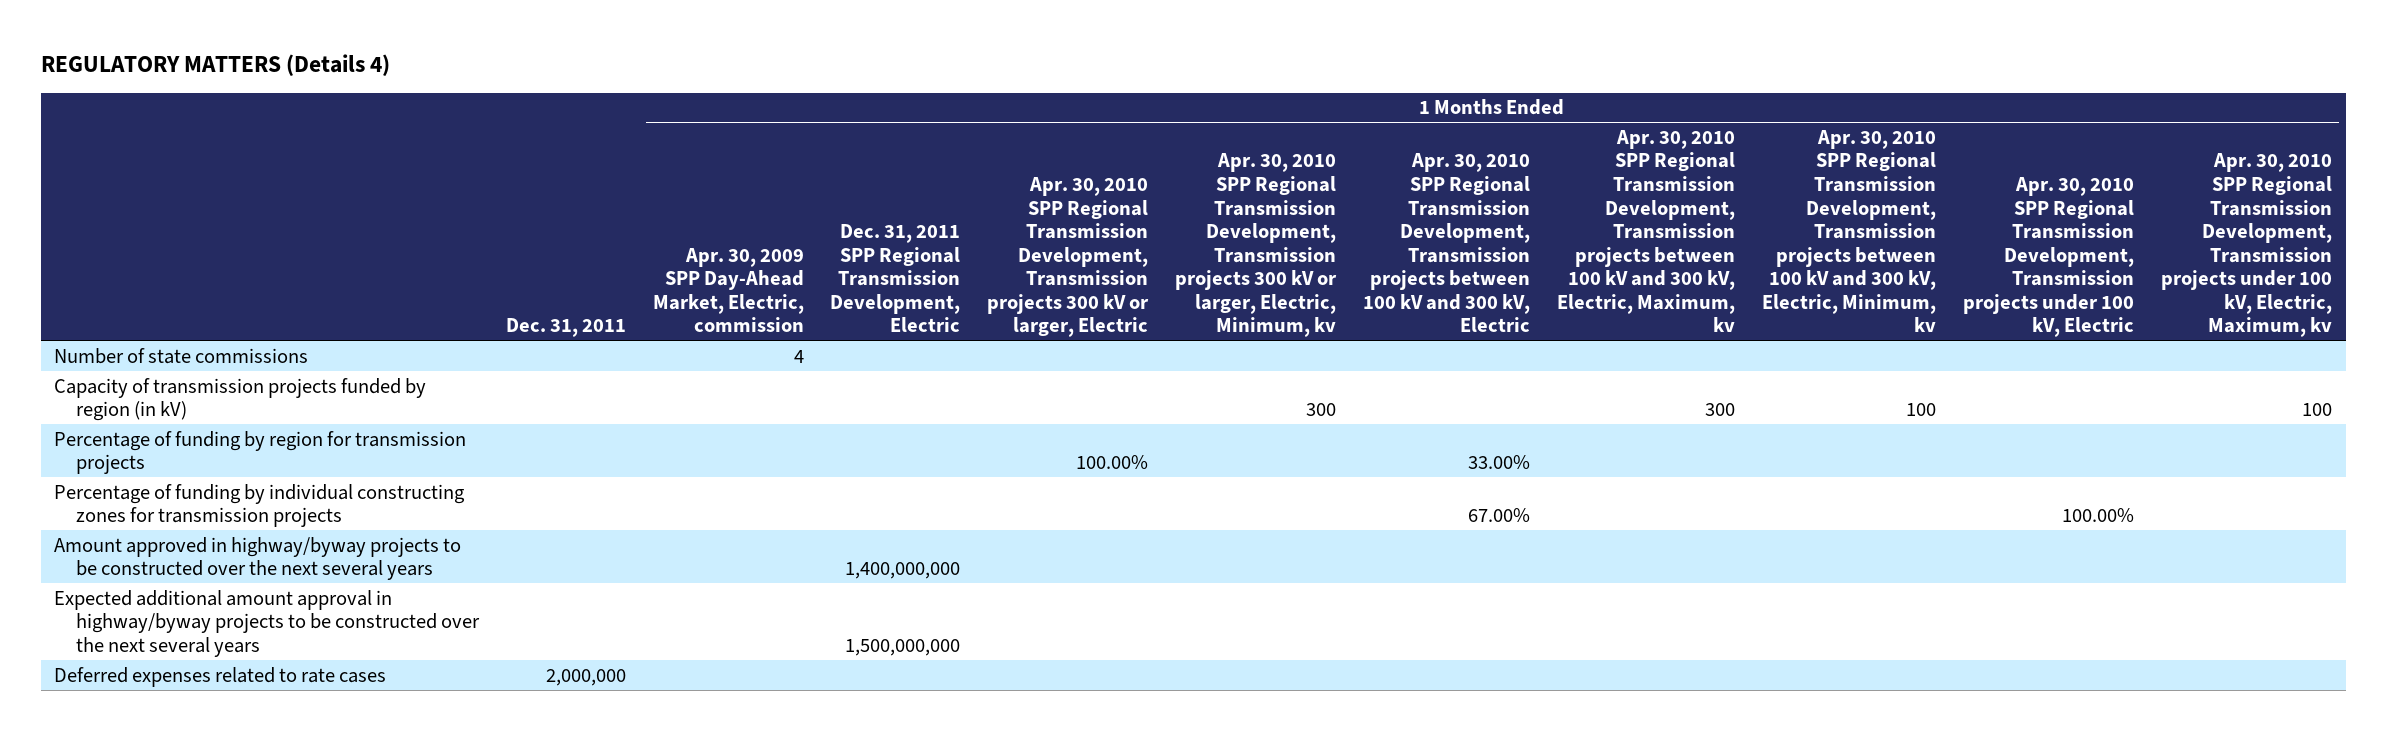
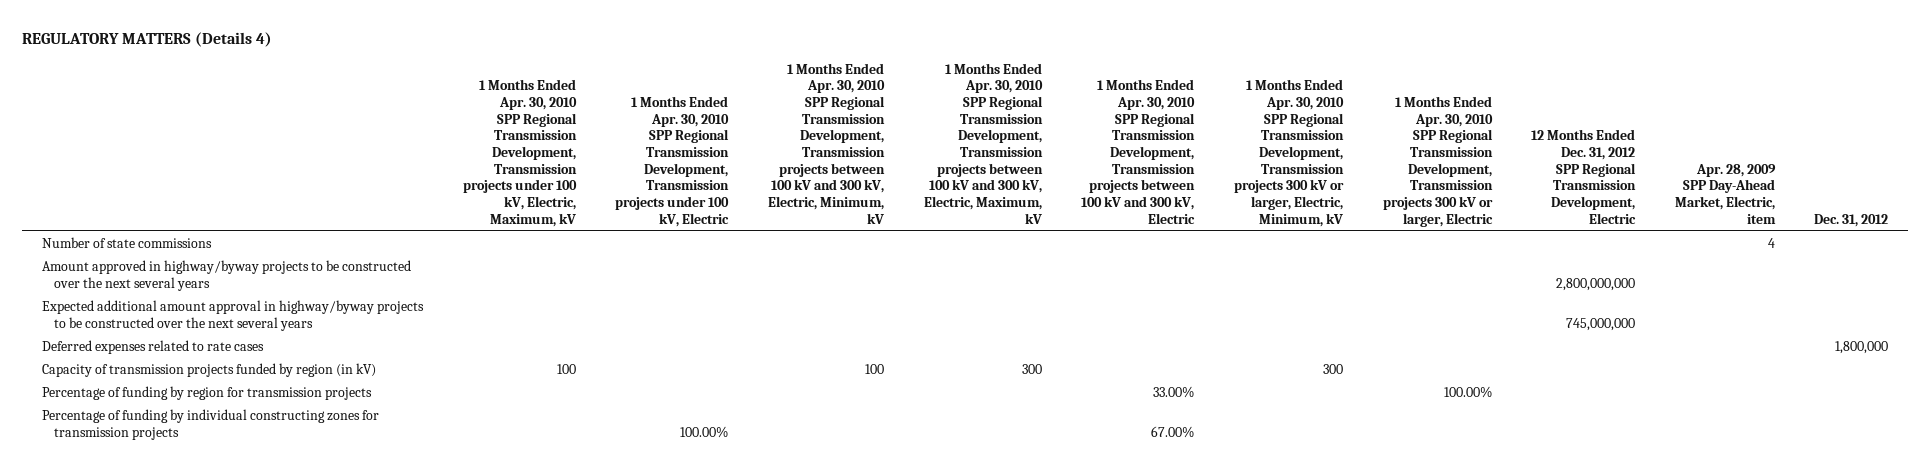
- | Dec. 31, 2011 | 1 Months Ended Apr. 30, 2009 SPP Day-Ahead Market, Electric, commission | 1 Months Ended Dec. 31, 2011 SPP Regional Transmission Development, Electric | 1 Months Ended Apr. 30, 2010 SPP Regional Transmission Development, Transmission projects 300 kV or larger, Electric | 1 Months Ended Apr. 30, 2010 SPP Regional Transmission Development, Transmission projects 300 kV or larger, Electric, Minimum, kv | 1 Months Ended Apr. 30, 2010 SPP Regional Transmission Development, Transmission projects between 100 kV and 300 kV, Electric | 1 Months Ended Apr. 30, 2010 SPP Regional Transmission Development, Transmission projects between 100 kV and 300 kV, Electric, Maximum, kv | 1 Months Ended Apr. 30, 2010 SPP Regional Transmission Development, Transmission projects between 100 kV and 300 kV, Electric, Minimum, kv | 1 Months Ended Apr. 30, 2010 SPP Regional Transmission Development, Transmission projects under 100 kV, Electric | 1 Months Ended Apr. 30, 2010 SPP Regional Transmission Development, Transmission projects under 100 kV, Electric, Maximum, kv
+ | 1 Months Ended Apr. 30, 2010 SPP Regional Transmission Development, Transmission projects under 100 kV, Electric, Maximum, kV | 1 Months Ended Apr. 30, 2010 SPP Regional Transmission Development, Transmission projects under 100 kV, Electric | 1 Months Ended Apr. 30, 2010 SPP Regional Transmission Development, Transmission projects between 100 kV and 300 kV, Electric, Minimum, kV | 1 Months Ended Apr. 30, 2010 SPP Regional Transmission Development, Transmission projects between 100 kV and 300 kV, Electric, Maximum, kV | 1 Months Ended Apr. 30, 2010 SPP Regional Transmission Development, Transmission projects between 100 kV and 300 kV, Electric | 1 Months Ended Apr. 30, 2010 SPP Regional Transmission Development, Transmission projects 300 kV or larger, Electric, Minimum, kV | 1 Months Ended Apr. 30, 2010 SPP Regional Transmission Development, Transmission projects 300 kV or larger, Electric | 12 Months Ended Dec. 31, 2012 SPP Regional Transmission Development, Electric | Apr. 28, 2009 SPP Day-Ahead Market, Electric, item | Dec. 31, 2012
moved down: Capacity of transmission projects funded by region (in kV) | 100 | | 100 | 300 | | 300 | | | |
moved down: Percentage of funding by region for transmission projects | | | | | 33.00% | | 100.00% | | |
moved down: Percentage of funding by individual constructing zones for transmission projects | | 100.00% | | | 67.00% | | | | |

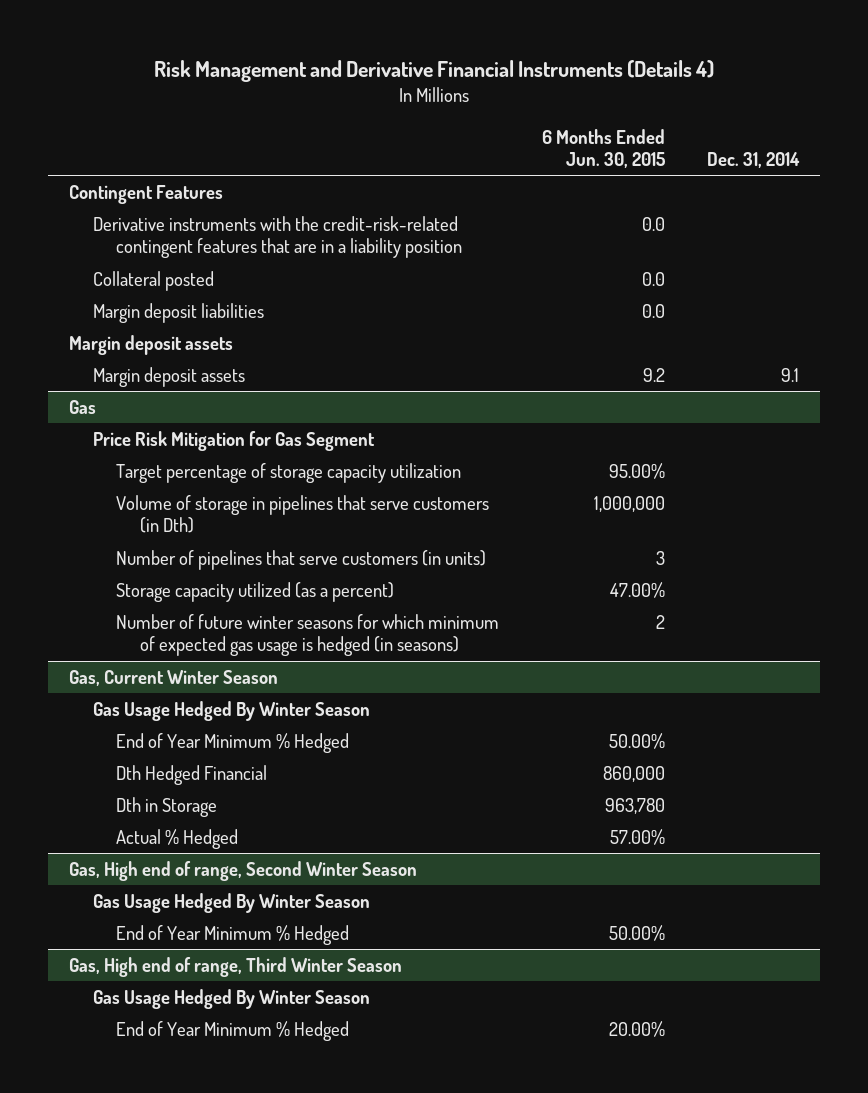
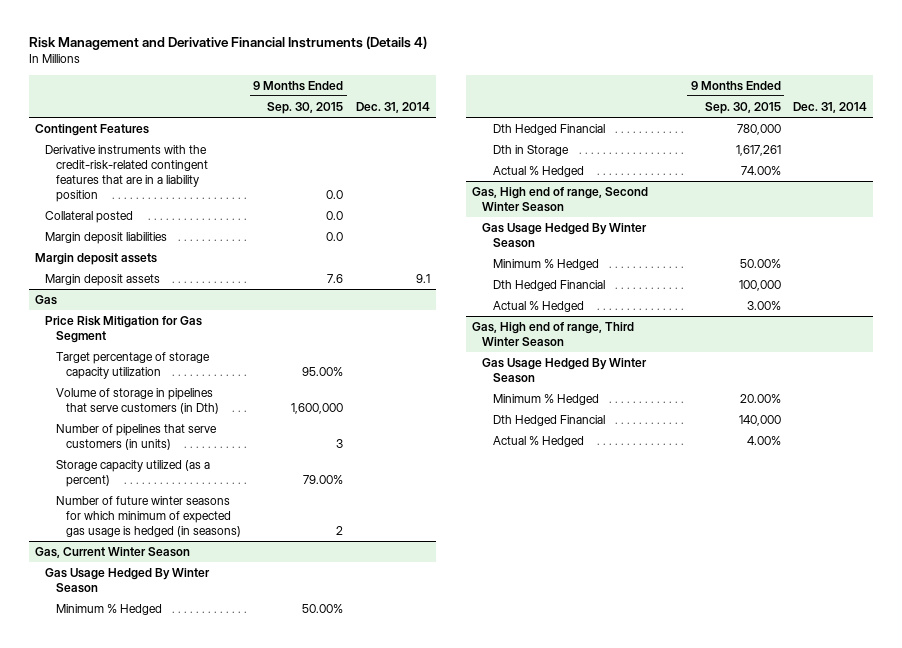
- | 6 Months Ended Jun. 30, 2015 | Dec. 31, 2014
+ | 9 Months Ended Sep. 30, 2015 | Dec. 31, 2014
@ Gas, Current Winter Season
- End of Year Minimum % Hedged | 50.00% |
+ Minimum % Hedged | 50.00% |
@ Gas, High end of range, Second Winter Season
- End of Year Minimum % Hedged | 50.00% |
+ Minimum % Hedged | 50.00% |
+ Dth Hedged Financial | 100,000 |
+ Actual % Hedged | 3.00% |
@ Gas, High end of range, Third Winter Season
- End of Year Minimum % Hedged | 20.00% |
+ Minimum % Hedged | 20.00% |
+ Dth Hedged Financial | 140,000 |
+ Actual % Hedged | 4.00% |

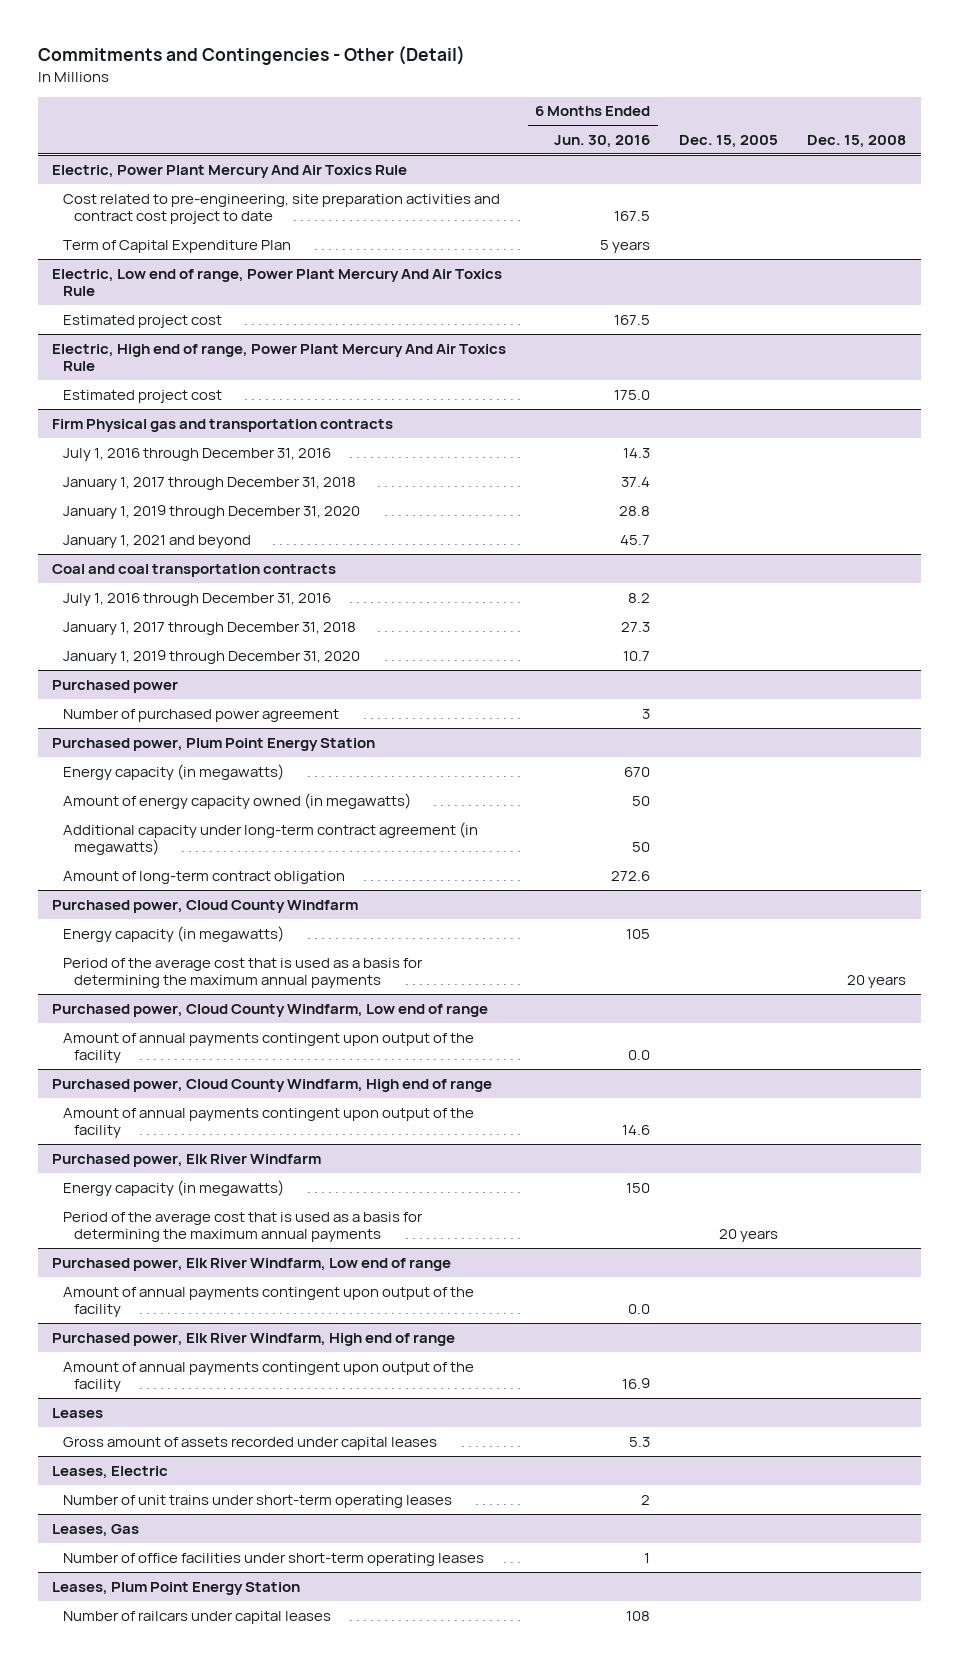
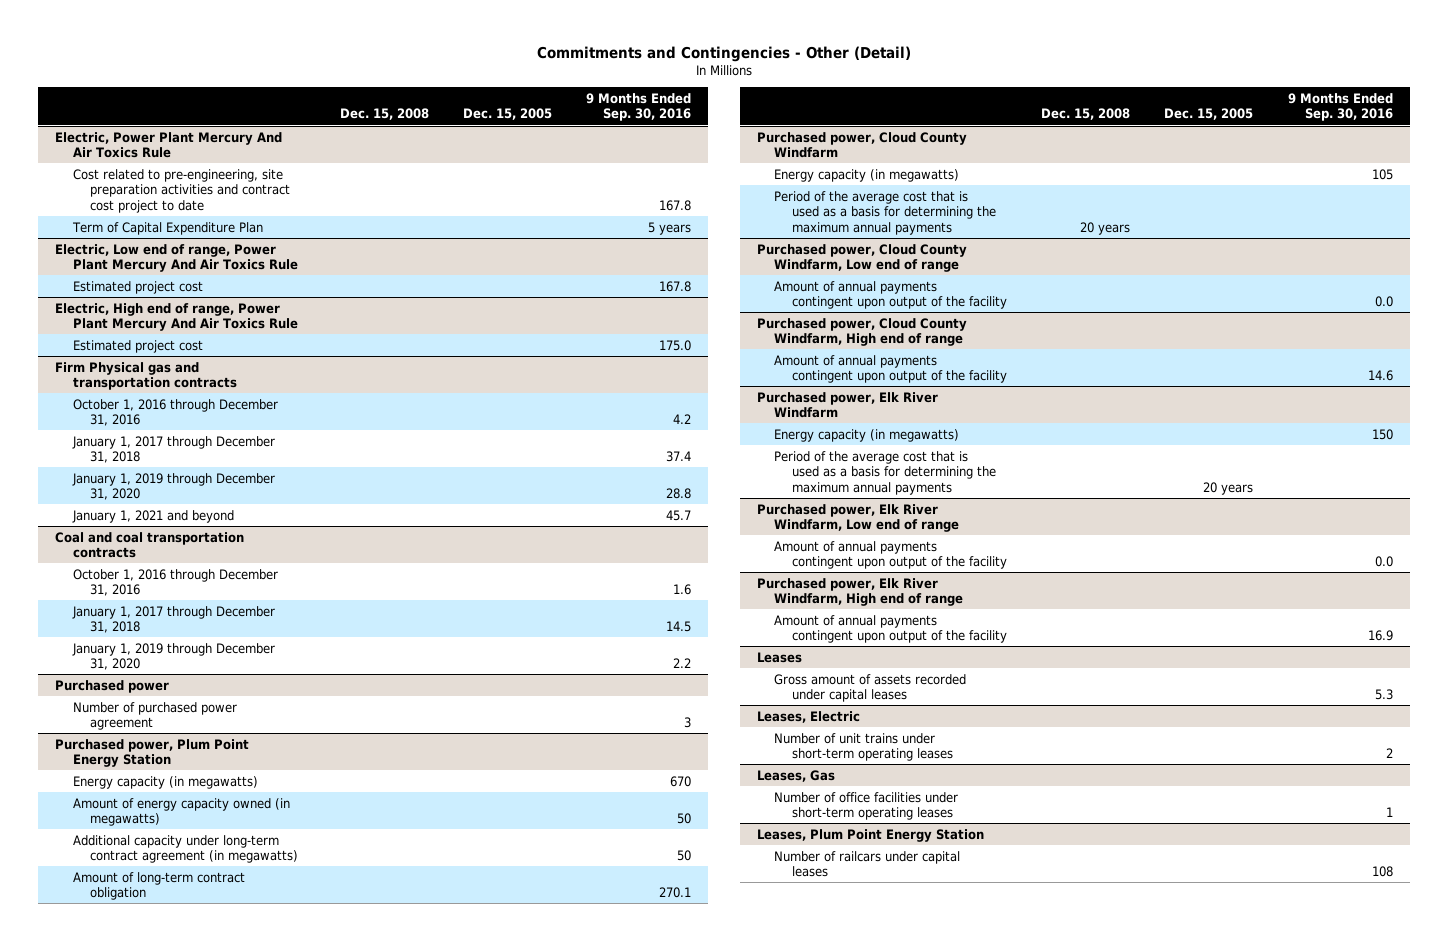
- | 6 Months Ended Jun. 30, 2016 | Dec. 15, 2005 | Dec. 15, 2008
+ | Dec. 15, 2008 | Dec. 15, 2005 | 9 Months Ended Sep. 30, 2016
@ Firm Physical gas and transportation contracts
- July 1, 2016 through December 31, 2016 | 14.3 | |
+ October 1, 2016 through December 31, 2016 | | | 4.2
@ Coal and coal transportation contracts
- July 1, 2016 through December 31, 2016 | 8.2 | |
+ October 1, 2016 through December 31, 2016 | | | 1.6

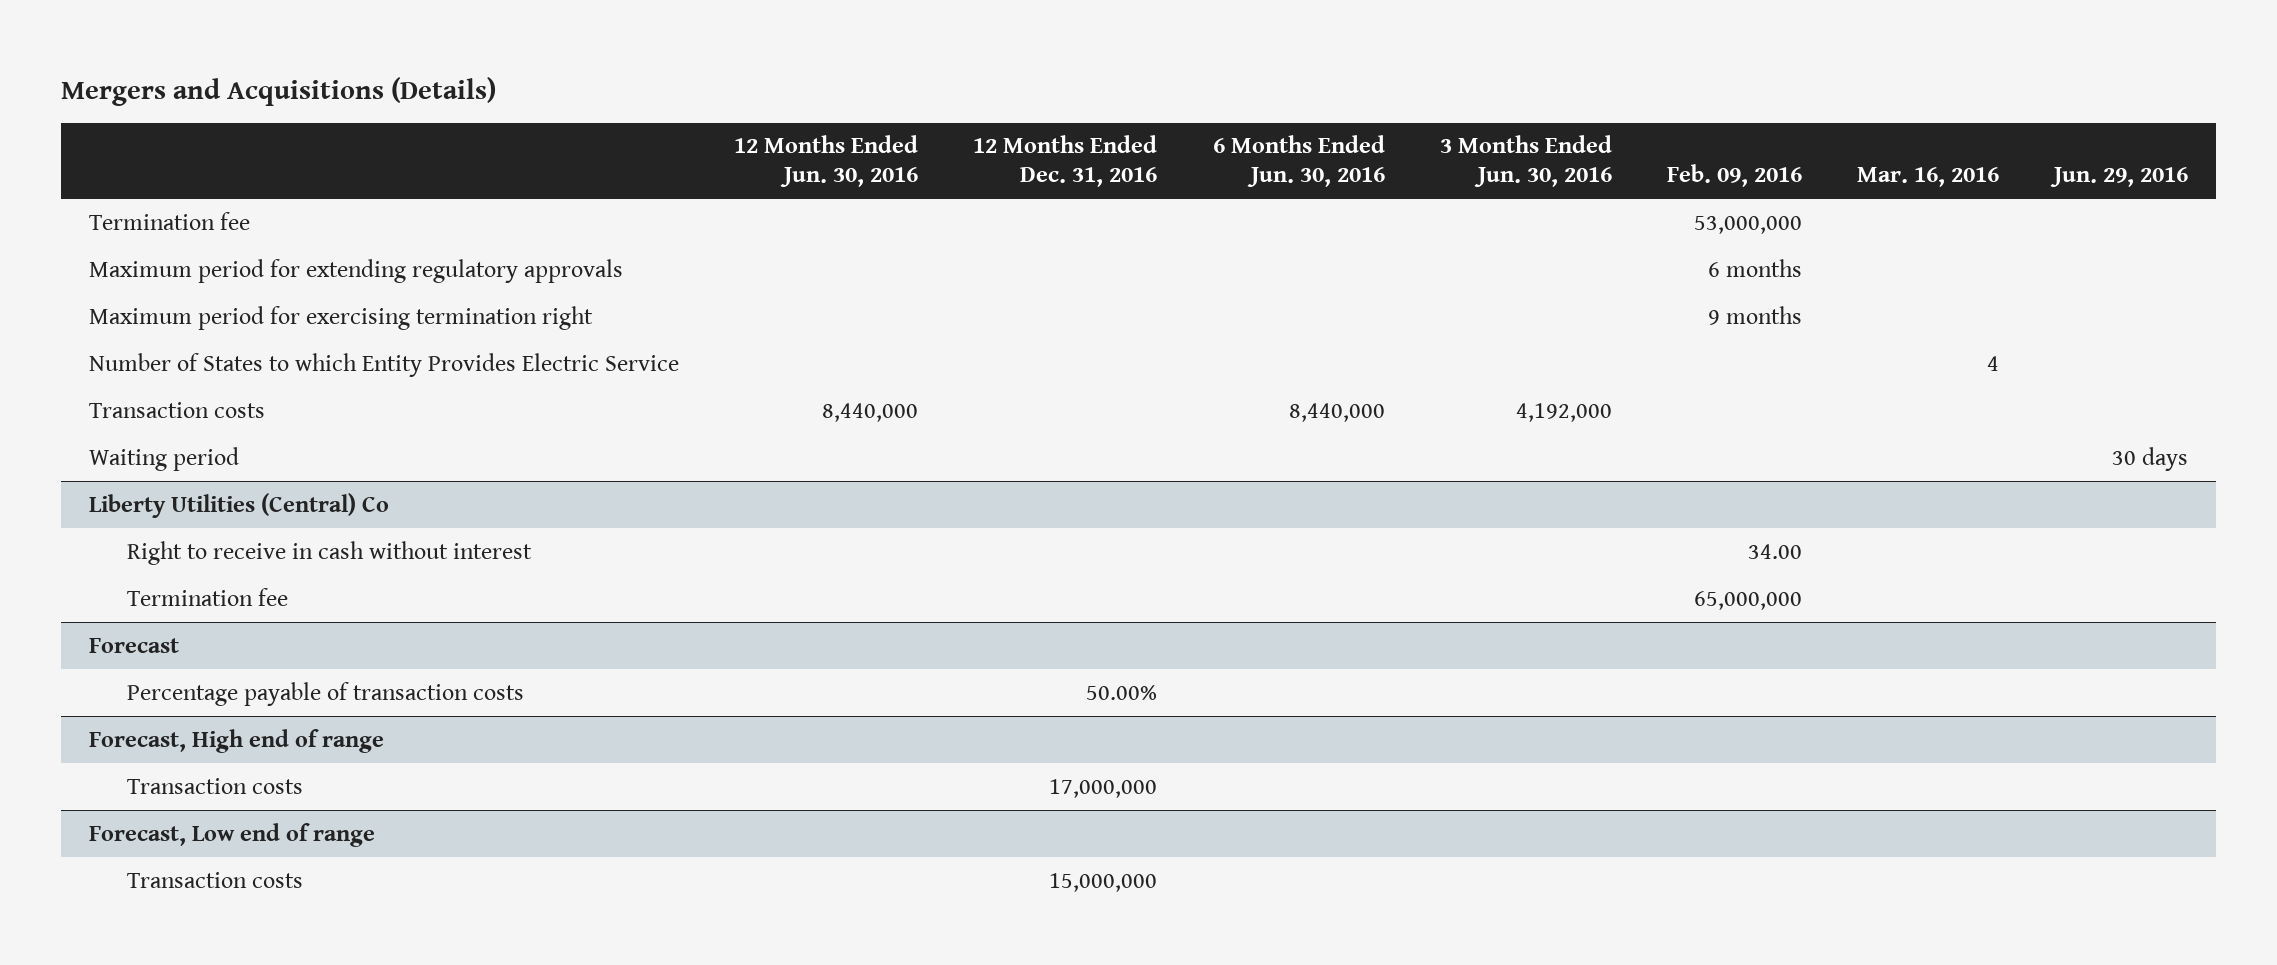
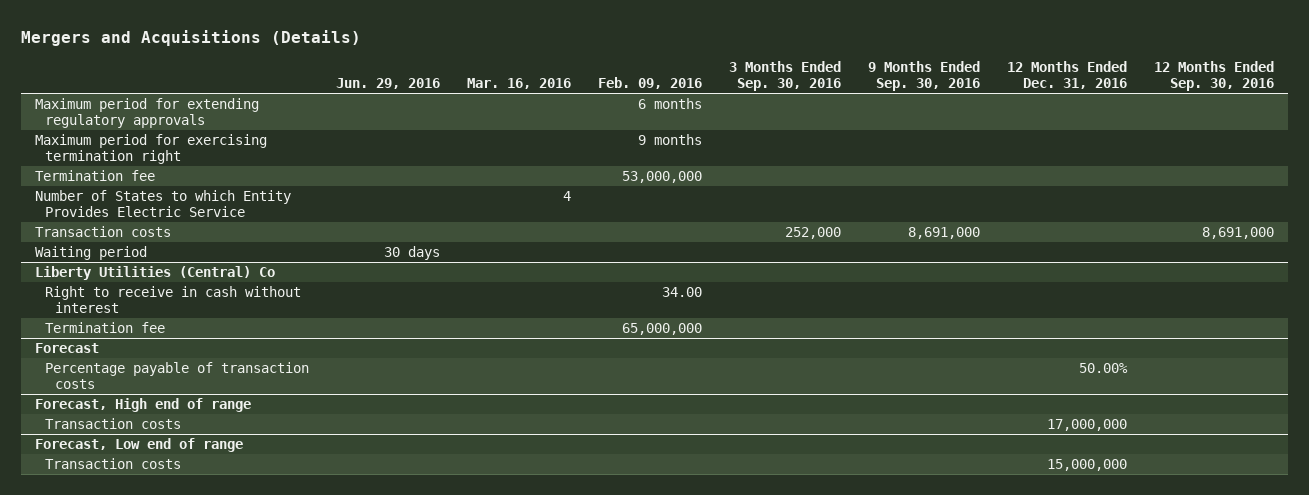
- | 12 Months Ended Jun. 30, 2016 | 12 Months Ended Dec. 31, 2016 | 6 Months Ended Jun. 30, 2016 | 3 Months Ended Jun. 30, 2016 | Feb. 09, 2016 | Mar. 16, 2016 | Jun. 29, 2016
+ | Jun. 29, 2016 | Mar. 16, 2016 | Feb. 09, 2016 | 3 Months Ended Sep. 30, 2016 | 9 Months Ended Sep. 30, 2016 | 12 Months Ended Dec. 31, 2016 | 12 Months Ended Sep. 30, 2016
moved down: Termination fee | | | 53,000,000 | | | |

